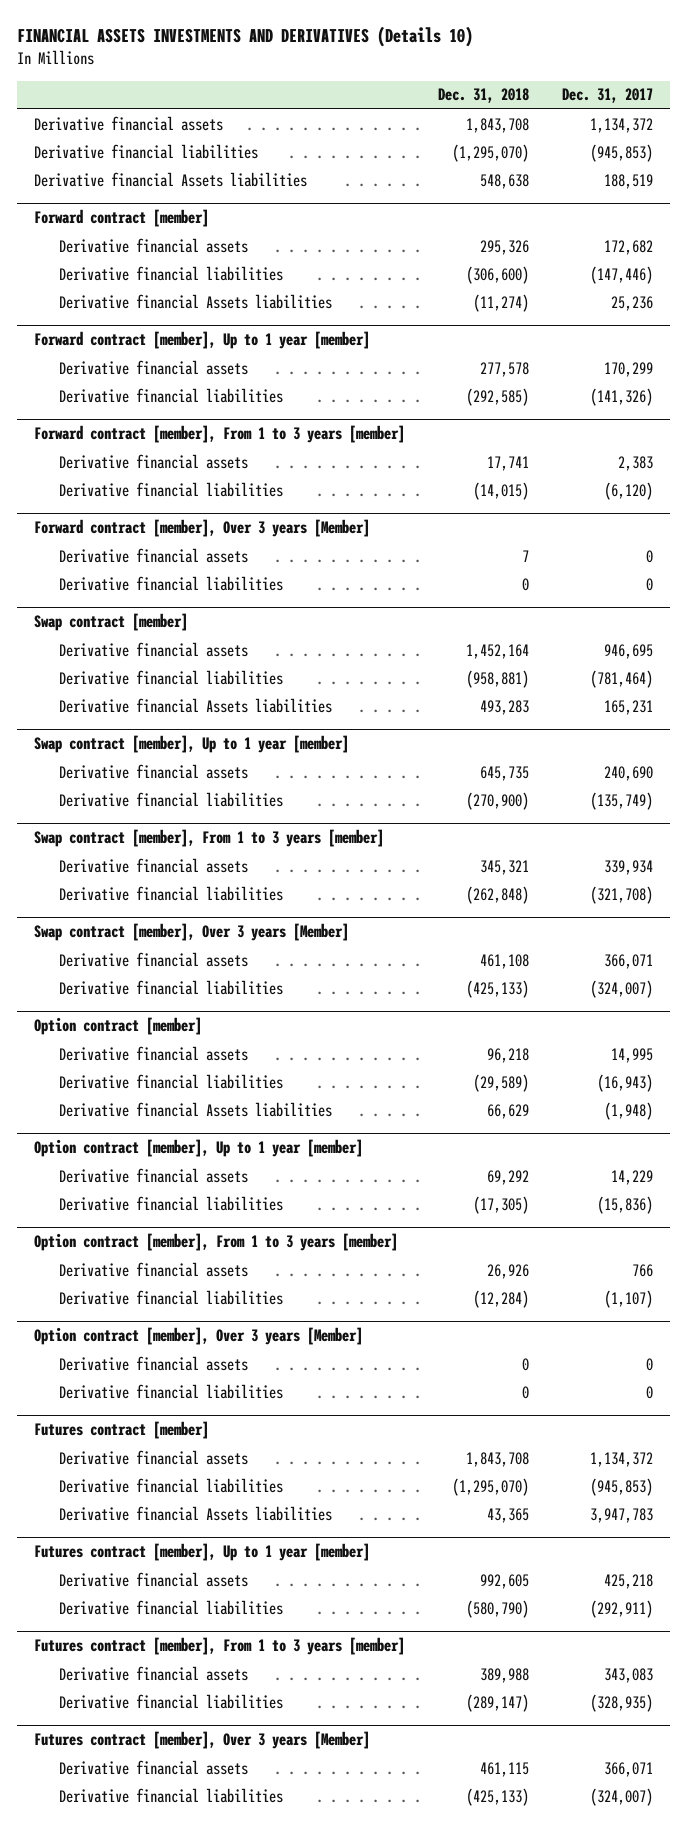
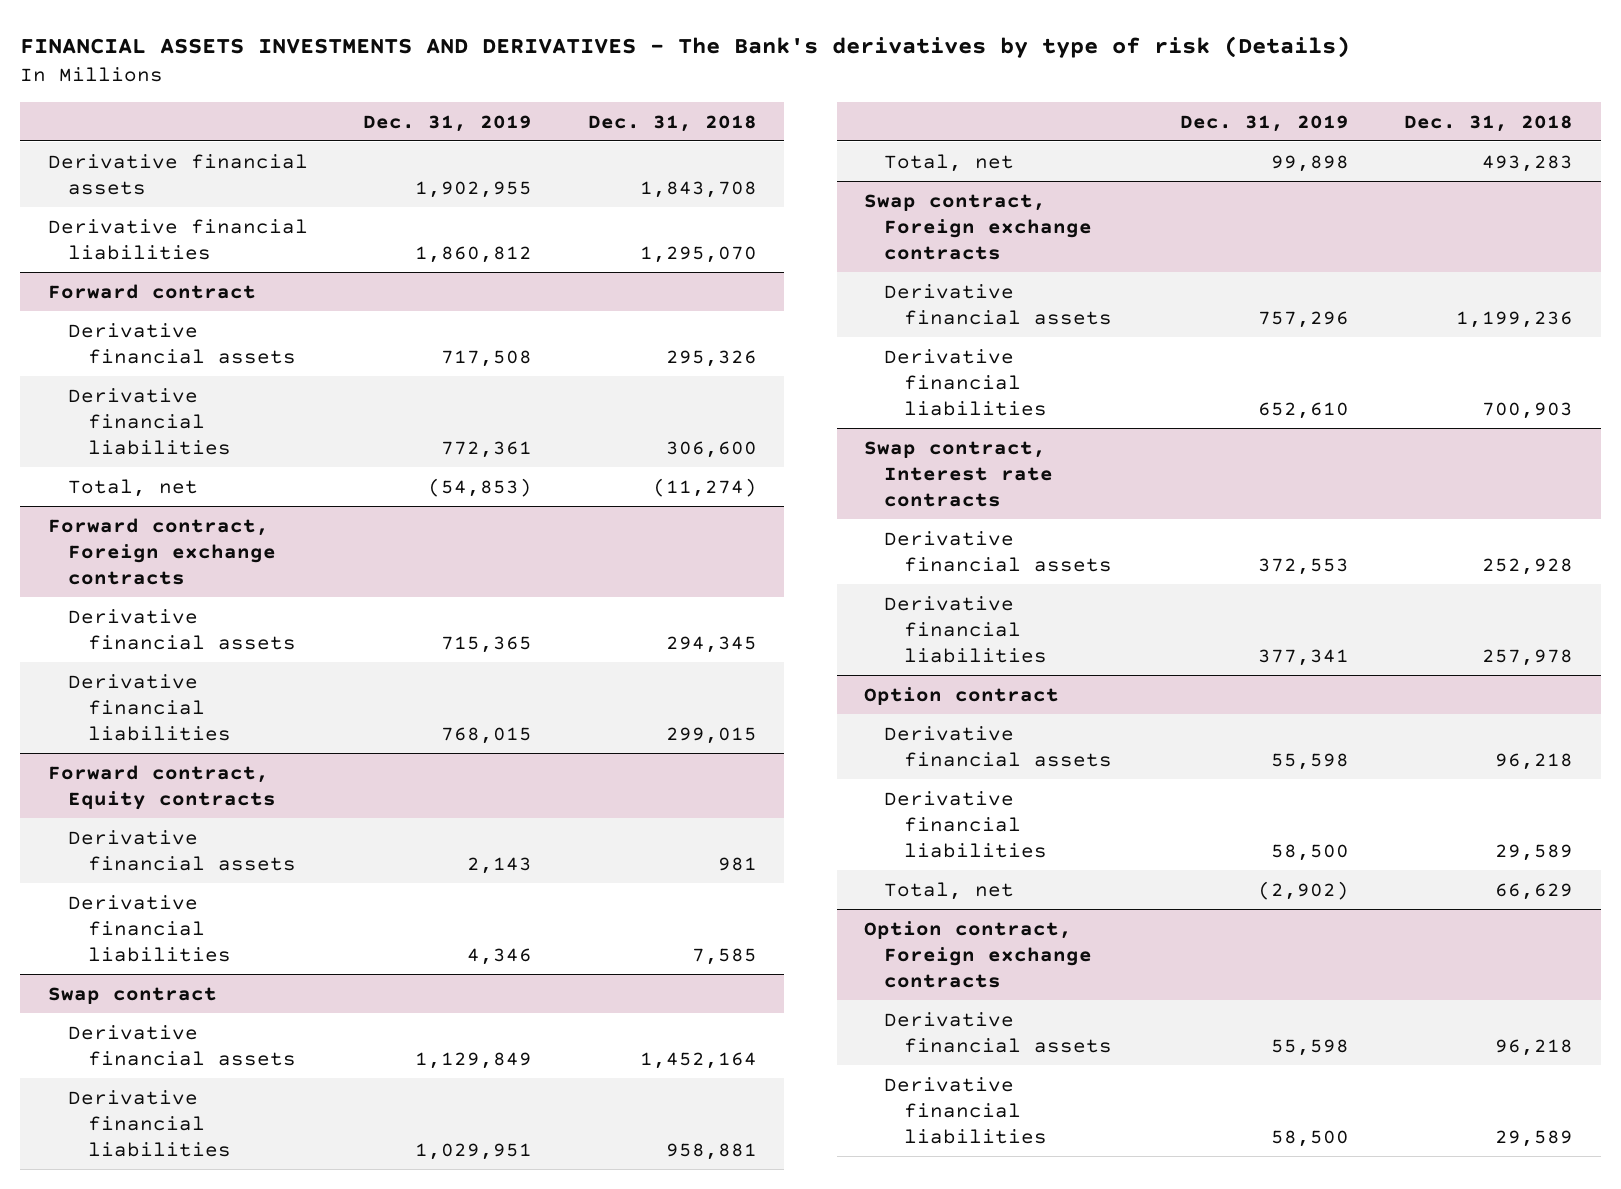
- FINANCIAL ASSETS INVESTMENTS AND DERIVATIVES (Details 10)
+ FINANCIAL ASSETS INVESTMENTS AND DERIVATIVES - The Bank's derivatives by type of risk (Details)
- | Dec. 31, 2018 | Dec. 31, 2017
+ | Dec. 31, 2019 | Dec. 31, 2018
- Derivative financial liabilities | (1,295,070) | (945,853)
- Derivative financial Assets liabilities | 548,638 | 188,519
- Forward contract [member]
+ Derivative financial liabilities | 1,860,812 | 1,295,070
+ Forward contract
- Derivative financial liabilities | (306,600) | (147,446)
- Derivative financial Assets liabilities | (11,274) | 25,236
- Forward contract [member], Up to 1 year [member]
- Derivative financial assets | 277,578 | 170,299
- Derivative financial liabilities | (292,585) | (141,326)
- Forward contract [member], From 1 to 3 years [member]
- Derivative financial assets | 17,741 | 2,383
- Derivative financial liabilities | (14,015) | (6,120)
- Forward contract [member], Over 3 years [Member]
- Derivative financial assets | 7 | 0
- Derivative financial liabilities | 0 | 0
- Swap contract [member]
+ Derivative financial liabilities | 772,361 | 306,600
+ Total, net | (54,853) | (11,274)
+ Forward contract, Foreign exchange contracts
+ Derivative financial assets | 715,365 | 294,345
+ Derivative financial liabilities | 768,015 | 299,015
+ Forward contract, Equity contracts
+ Derivative financial assets | 2,143 | 981
+ Derivative financial liabilities | 4,346 | 7,585
+ Swap contract
- Derivative financial liabilities | (958,881) | (781,464)
- Derivative financial Assets liabilities | 493,283 | 165,231
- Swap contract [member], Up to 1 year [member]
- Derivative financial assets | 645,735 | 240,690
- Derivative financial liabilities | (270,900) | (135,749)
- Swap contract [member], From 1 to 3 years [member]
- Derivative financial assets | 345,321 | 339,934
- Derivative financial liabilities | (262,848) | (321,708)
- Swap contract [member], Over 3 years [Member]
- Derivative financial assets | 461,108 | 366,071
- Derivative financial liabilities | (425,133) | (324,007)
- Option contract [member]
+ Derivative financial liabilities | 1,029,951 | 958,881
+ Total, net | 99,898 | 493,283
+ Swap contract, Foreign exchange contracts
+ Derivative financial assets | 757,296 | 1,199,236
+ Derivative financial liabilities | 652,610 | 700,903
+ Swap contract, Interest rate contracts
+ Derivative financial assets | 372,553 | 252,928
+ Derivative financial liabilities | 377,341 | 257,978
+ Option contract
- Derivative financial liabilities | (29,589) | (16,943)
- Derivative financial Assets liabilities | 66,629 | (1,948)
- Option contract [member], Up to 1 year [member]
- Derivative financial assets | 69,292 | 14,229
- Derivative financial liabilities | (17,305) | (15,836)
- Option contract [member], From 1 to 3 years [member]
- Derivative financial assets | 26,926 | 766
- Derivative financial liabilities | (12,284) | (1,107)
- Option contract [member], Over 3 years [Member]
- Derivative financial assets | 0 | 0
- Derivative financial liabilities | 0 | 0
- Futures contract [member]
- Derivative financial assets | 1,843,708 | 1,134,372
- Derivative financial liabilities | (1,295,070) | (945,853)
- Derivative financial Assets liabilities | 43,365 | 3,947,783
- Futures contract [member], Up to 1 year [member]
- Derivative financial assets | 992,605 | 425,218
- Derivative financial liabilities | (580,790) | (292,911)
- Futures contract [member], From 1 to 3 years [member]
- Derivative financial assets | 389,988 | 343,083
- Derivative financial liabilities | (289,147) | (328,935)
- Futures contract [member], Over 3 years [Member]
- Derivative financial assets | 461,115 | 366,071
- Derivative financial liabilities | (425,133) | (324,007)
+ Derivative financial liabilities | 58,500 | 29,589
+ Total, net | (2,902) | 66,629
+ Option contract, Foreign exchange contracts
+ Derivative financial assets | 55,598 | 96,218
+ Derivative financial liabilities | 58,500 | 29,589

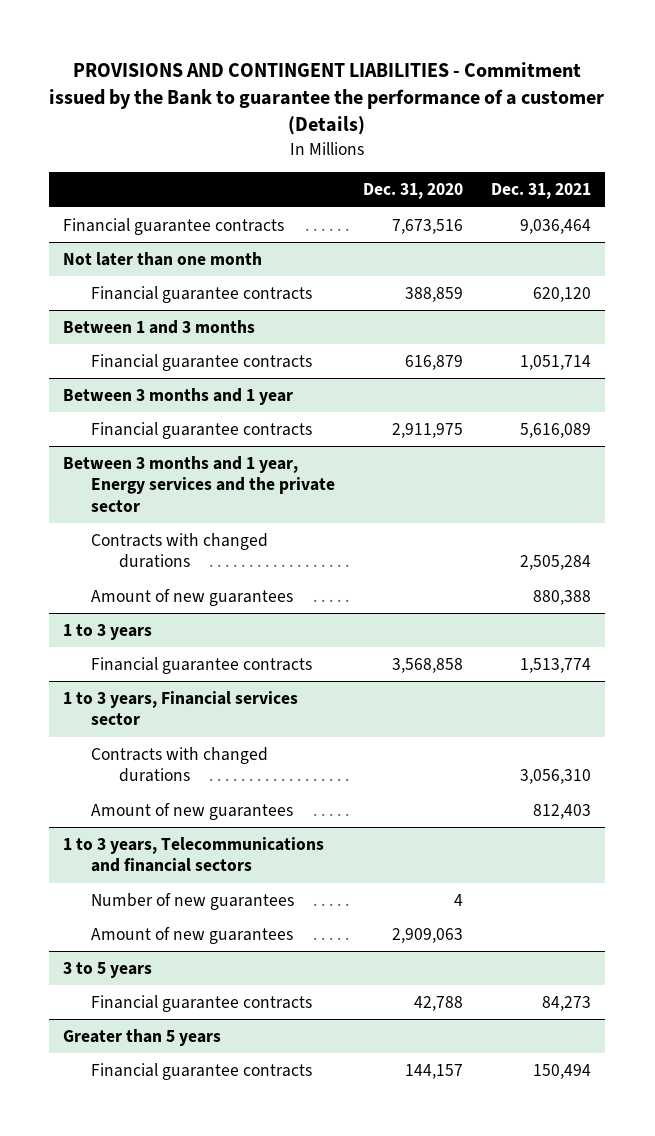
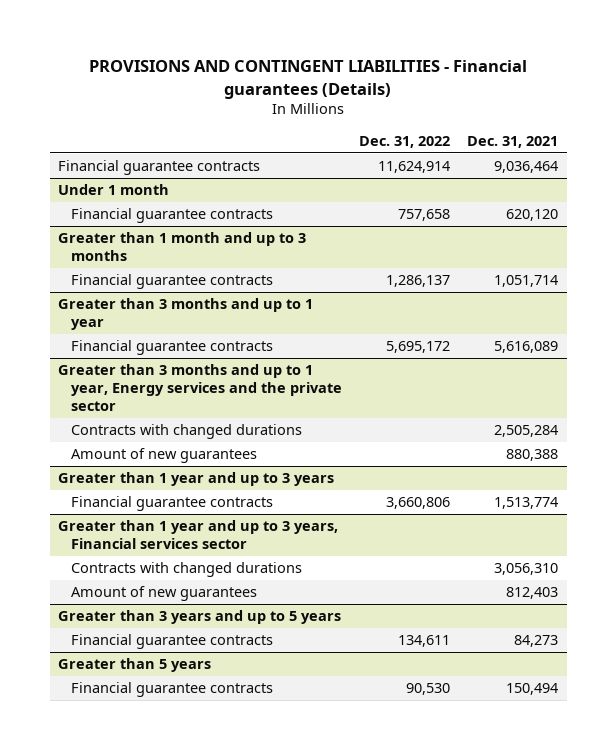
- PROVISIONS AND CONTINGENT LIABILITIES - Commitment issued by the Bank to guarantee the performance of a customer (Details)
+ PROVISIONS AND CONTINGENT LIABILITIES - Financial guarantees (Details)
- | Dec. 31, 2020 | Dec. 31, 2021
+ | Dec. 31, 2022 | Dec. 31, 2021
- Not later than one month
+ Under 1 month
- Between 1 and 3 months
+ Greater than 1 month and up to 3 months
- Between 3 months and 1 year
+ Greater than 3 months and up to 1 year
- Between 3 months and 1 year, Energy services and the private sector
+ Greater than 3 months and up to 1 year, Energy services and the private sector
- 1 to 3 years
+ Greater than 1 year and up to 3 years
- 1 to 3 years, Financial services sector
+ Greater than 1 year and up to 3 years, Financial services sector
- 1 to 3 years, Telecommunications and financial sectors
- Number of new guarantees | 4 |
- Amount of new guarantees | 2,909,063 |
- 3 to 5 years
+ Greater than 3 years and up to 5 years

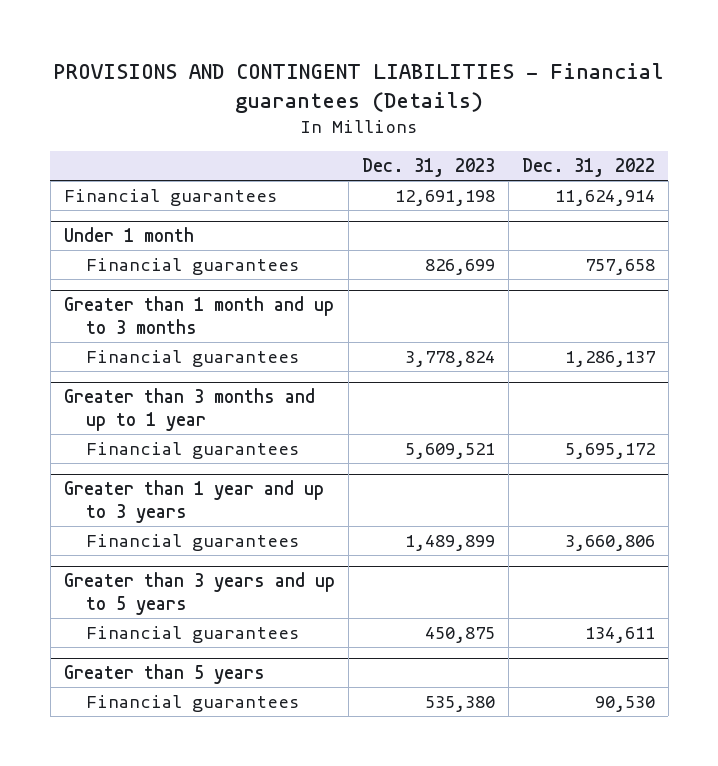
- | Dec. 31, 2022 | Dec. 31, 2021
+ | Dec. 31, 2023 | Dec. 31, 2022
- Financial guarantee contracts | 11,624,914 | 9,036,464
+ Financial guarantees | 12,691,198 | 11,624,914
@ Under 1 month
- Financial guarantee contracts | 757,658 | 620,120
+ Financial guarantees | 826,699 | 757,658
@ Greater than 1 month and up to 3 months
- Financial guarantee contracts | 1,286,137 | 1,051,714
+ Financial guarantees | 3,778,824 | 1,286,137
@ Greater than 3 months and up to 1 year
- Financial guarantee contracts | 5,695,172 | 5,616,089
- Greater than 3 months and up to 1 year, Energy services and the private sector
- Contracts with changed durations | | 2,505,284
- Amount of new guarantees | | 880,388
@ Greater than 3 months and up to 1 year
+ Financial guarantees | 5,609,521 | 5,695,172
@ Greater than 1 year and up to 3 years
- Financial guarantee contracts | 3,660,806 | 1,513,774
- Greater than 1 year and up to 3 years, Financial services sector
- Contracts with changed durations | | 3,056,310
- Amount of new guarantees | | 812,403
@ Greater than 1 year and up to 3 years
+ Financial guarantees | 1,489,899 | 3,660,806
@ Greater than 3 years and up to 5 years
- Financial guarantee contracts | 134,611 | 84,273
+ Financial guarantees | 450,875 | 134,611
@ Greater than 5 years
- Financial guarantee contracts | 90,530 | 150,494
+ Financial guarantees | 535,380 | 90,530

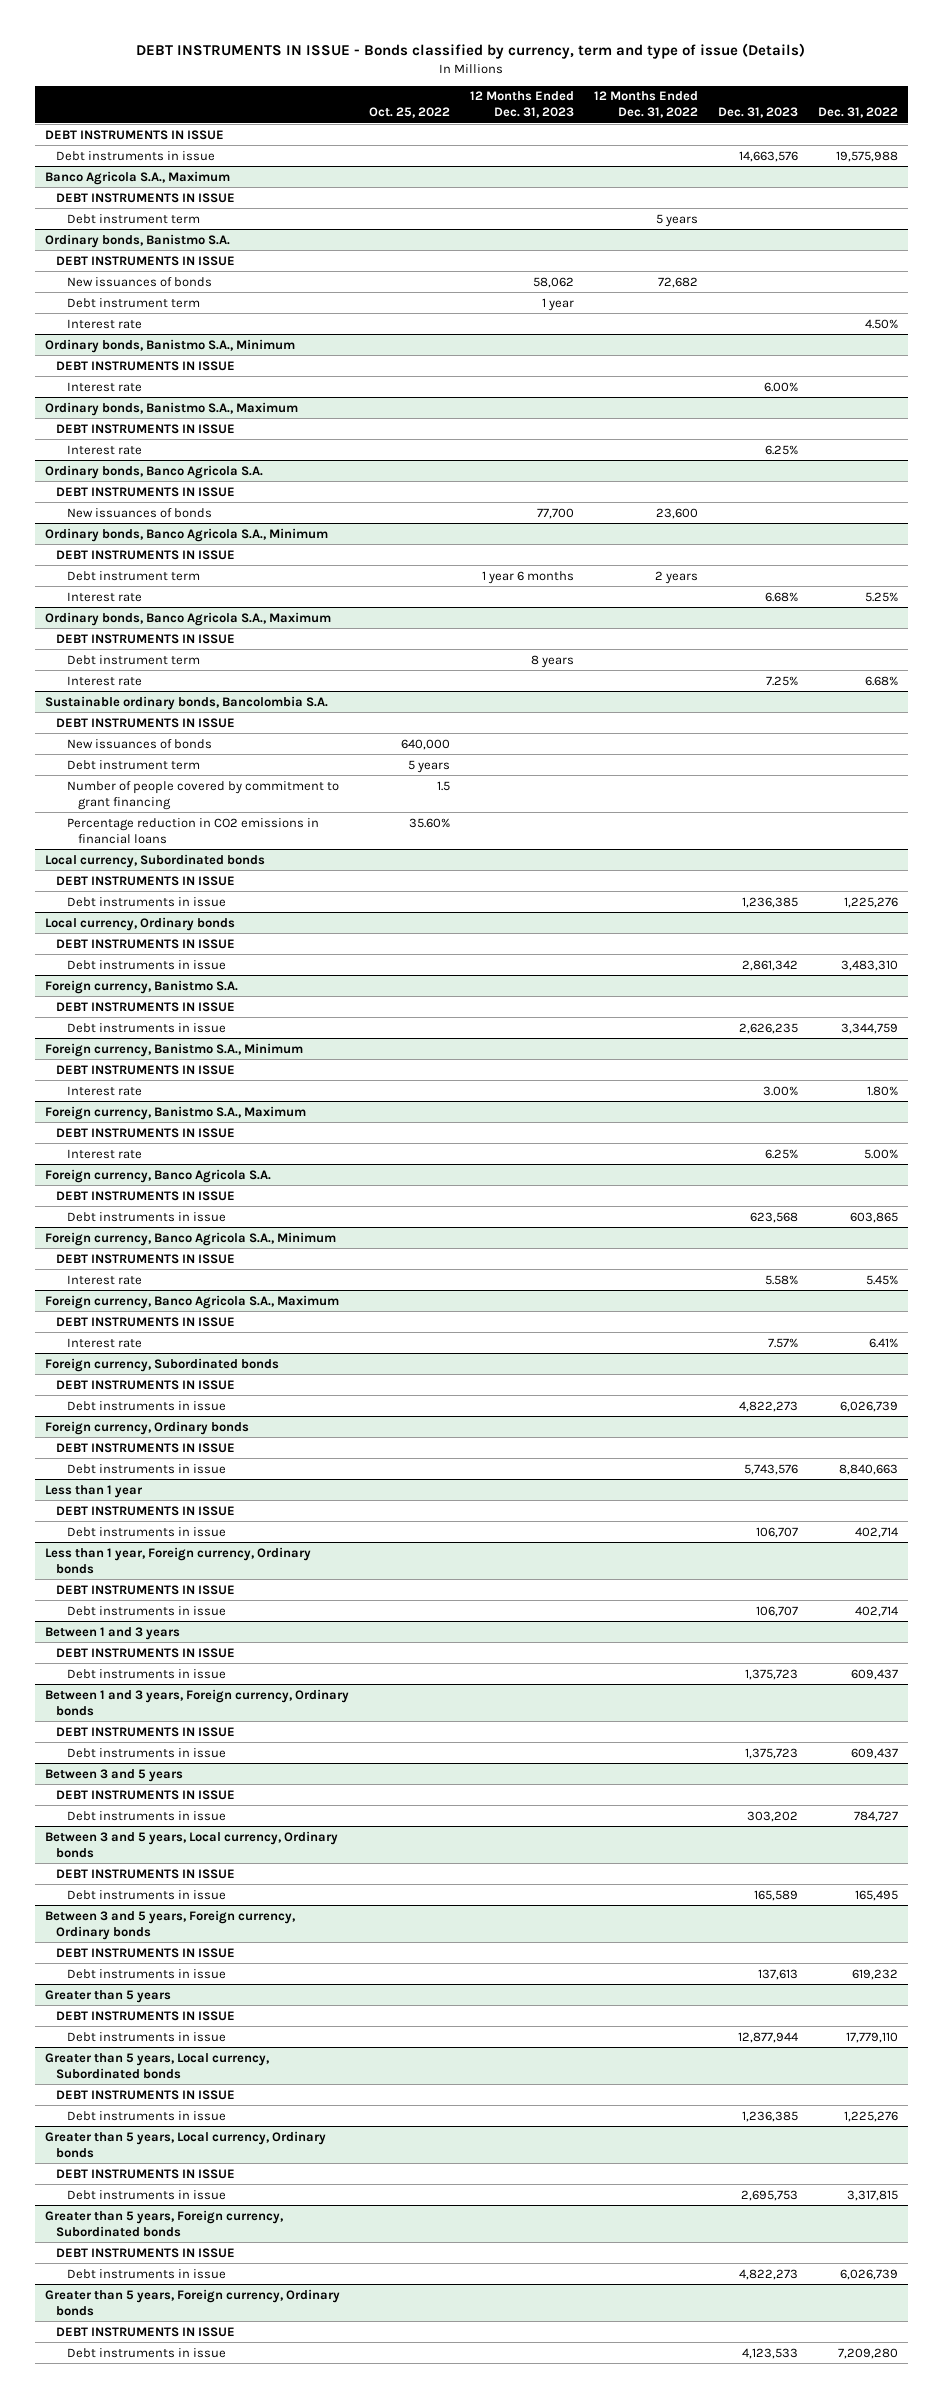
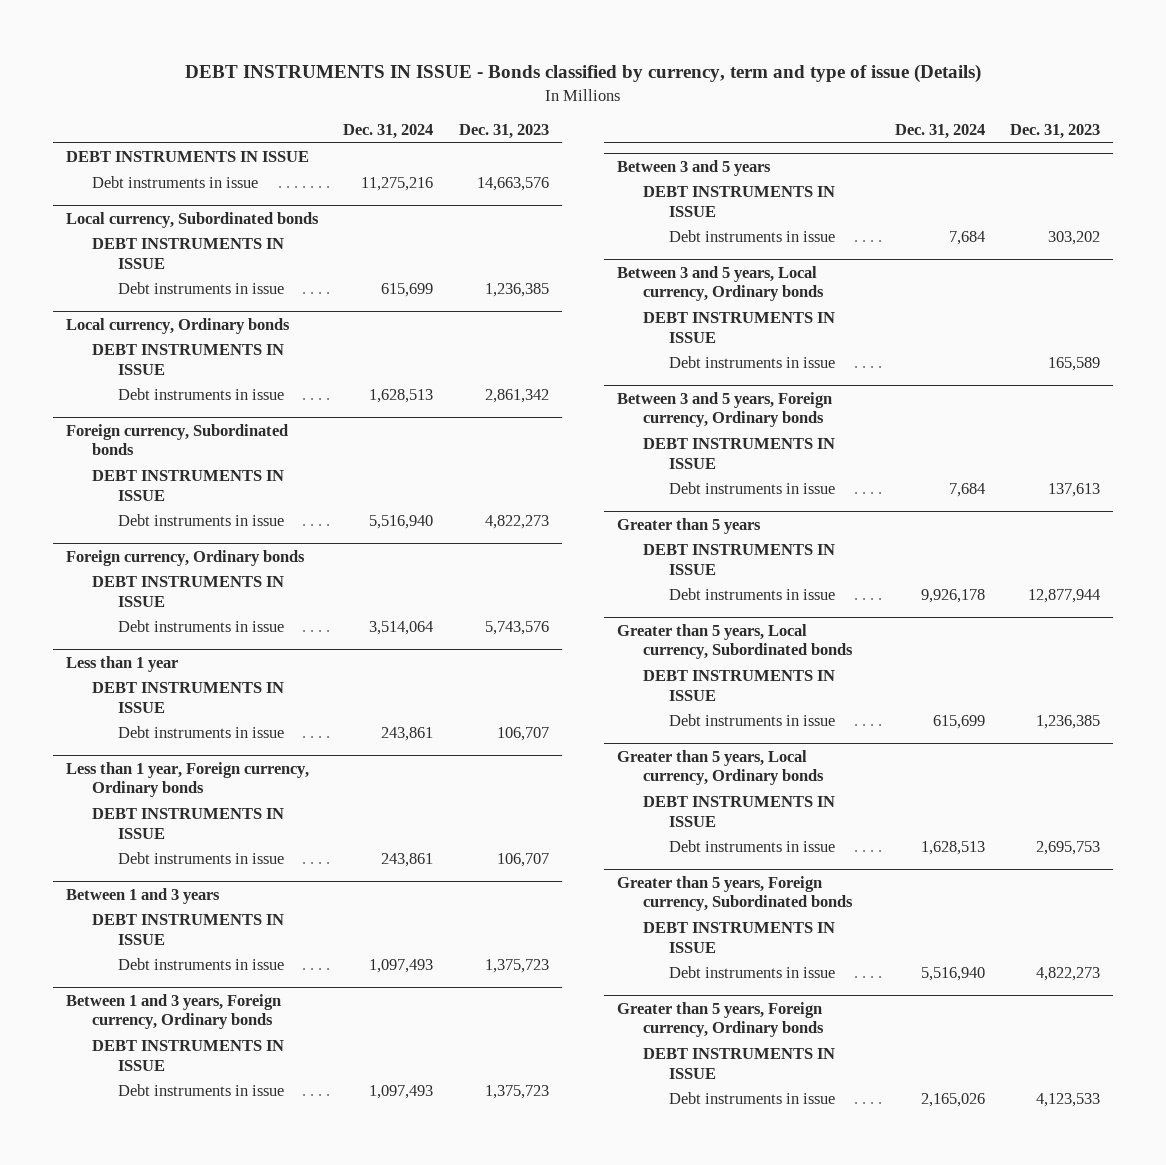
- | Oct. 25, 2022 | 12 Months Ended Dec. 31, 2023 | 12 Months Ended Dec. 31, 2022 | Dec. 31, 2023 | Dec. 31, 2022
+ | Dec. 31, 2024 | Dec. 31, 2023
- Banco Agricola S.A., Maximum
- DEBT INSTRUMENTS IN ISSUE
- Debt instrument term | | | 5 years | |
- Ordinary bonds, Banistmo S.A.
- DEBT INSTRUMENTS IN ISSUE
- New issuances of bonds | | 58,062 | 72,682 | |
- Debt instrument term | | 1 year | | |
- Interest rate | | | | | 4.50%
- Ordinary bonds, Banistmo S.A., Minimum
- DEBT INSTRUMENTS IN ISSUE
- Interest rate | | | | 6.00% |
- Ordinary bonds, Banistmo S.A., Maximum
- DEBT INSTRUMENTS IN ISSUE
- Interest rate | | | | 6.25% |
- Ordinary bonds, Banco Agricola S.A.
- DEBT INSTRUMENTS IN ISSUE
- New issuances of bonds | | 77,700 | 23,600 | |
- Ordinary bonds, Banco Agricola S.A., Minimum
- DEBT INSTRUMENTS IN ISSUE
- Debt instrument term | | 1 year 6 months | 2 years | |
- Interest rate | | | | 6.68% | 5.25%
- Ordinary bonds, Banco Agricola S.A., Maximum
- DEBT INSTRUMENTS IN ISSUE
- Debt instrument term | | 8 years | | |
- Interest rate | | | | 7.25% | 6.68%
- Sustainable ordinary bonds, Bancolombia S.A.
- DEBT INSTRUMENTS IN ISSUE
- New issuances of bonds | 640,000 | | | |
- Debt instrument term | 5 years | | | |
- Number of people covered by commitment to grant financing | 1.5 | | | |
- Percentage reduction in CO2 emissions in financial loans | 35.60% | | | |
- Foreign currency, Banistmo S.A.
- DEBT INSTRUMENTS IN ISSUE
- Debt instruments in issue | | | | 2,626,235 | 3,344,759
- Foreign currency, Banistmo S.A., Minimum
- DEBT INSTRUMENTS IN ISSUE
- Interest rate | | | | 3.00% | 1.80%
- Foreign currency, Banistmo S.A., Maximum
- DEBT INSTRUMENTS IN ISSUE
- Interest rate | | | | 6.25% | 5.00%
- Foreign currency, Banco Agricola S.A.
- DEBT INSTRUMENTS IN ISSUE
- Debt instruments in issue | | | | 623,568 | 603,865
- Foreign currency, Banco Agricola S.A., Minimum
- DEBT INSTRUMENTS IN ISSUE
- Interest rate | | | | 5.58% | 5.45%
- Foreign currency, Banco Agricola S.A., Maximum
- DEBT INSTRUMENTS IN ISSUE
- Interest rate | | | | 7.57% | 6.41%

